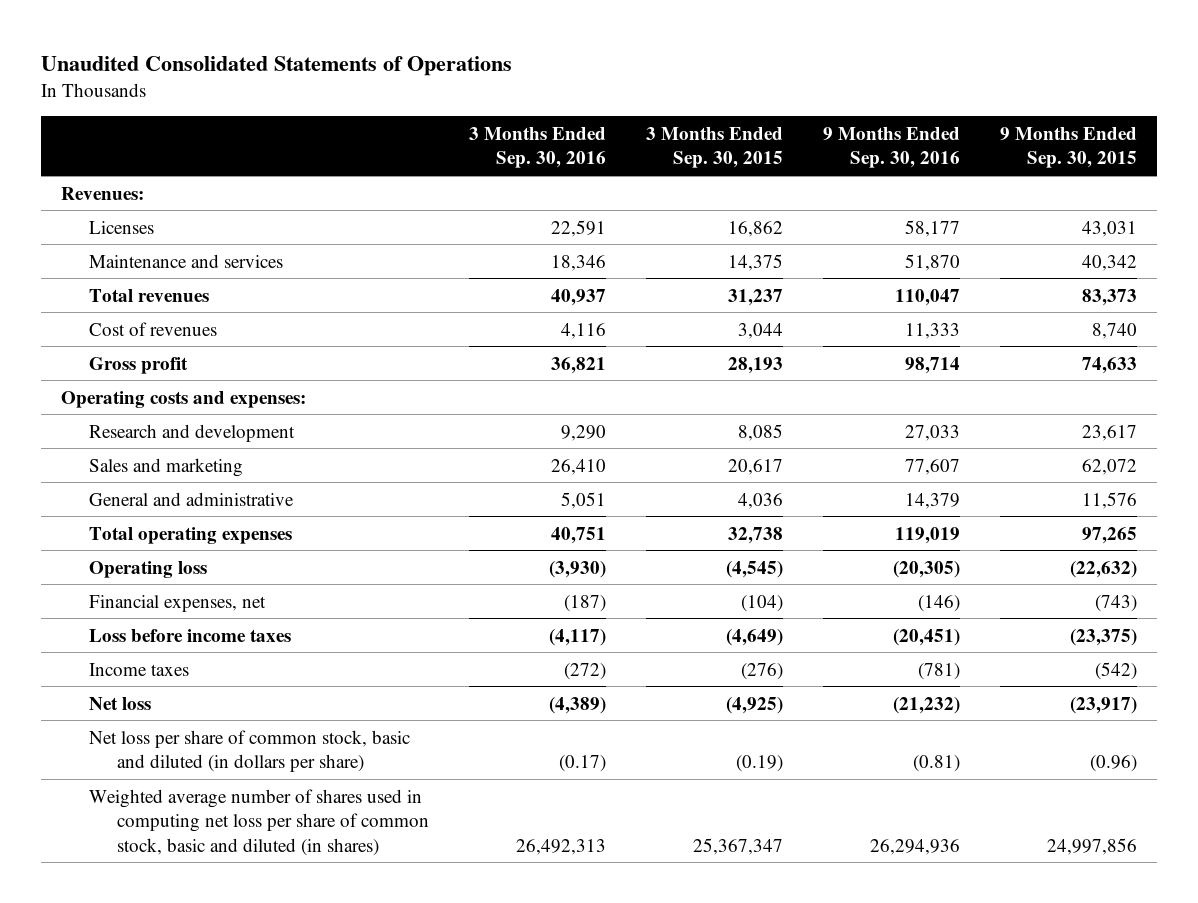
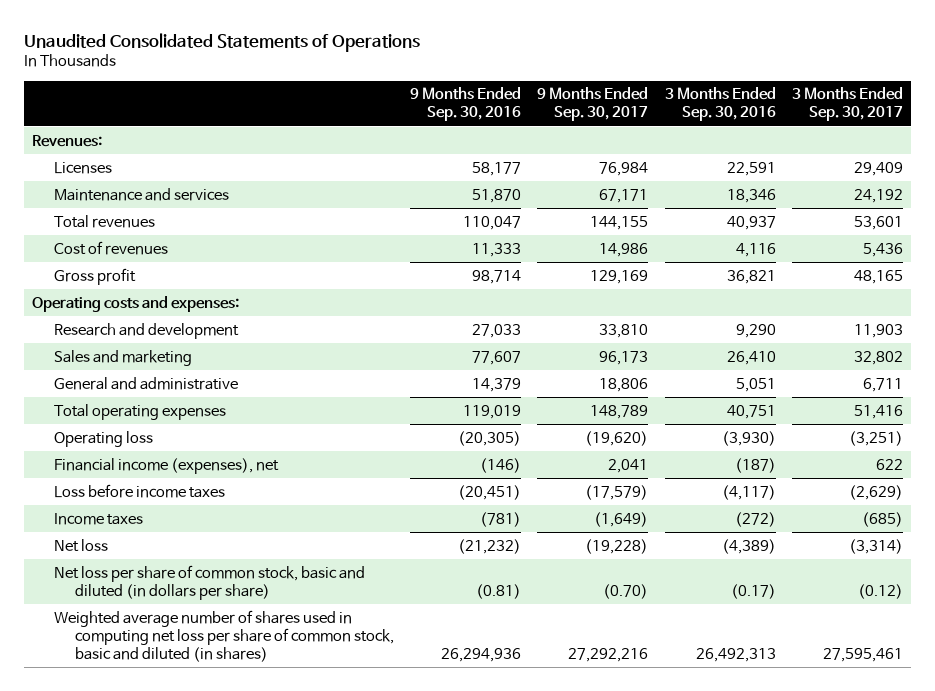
- | 3 Months Ended Sep. 30, 2016 | 3 Months Ended Sep. 30, 2015 | 9 Months Ended Sep. 30, 2016 | 9 Months Ended Sep. 30, 2015
+ | 9 Months Ended Sep. 30, 2016 | 9 Months Ended Sep. 30, 2017 | 3 Months Ended Sep. 30, 2016 | 3 Months Ended Sep. 30, 2017
- Financial expenses, net | (187) | (104) | (146) | (743)
+ Financial income (expenses), net | (146) | 2,041 | (187) | 622

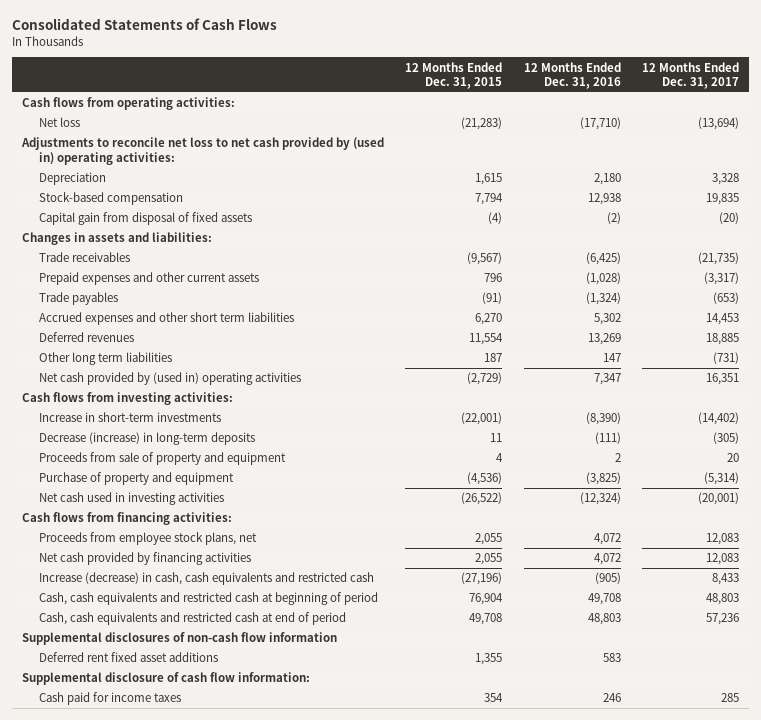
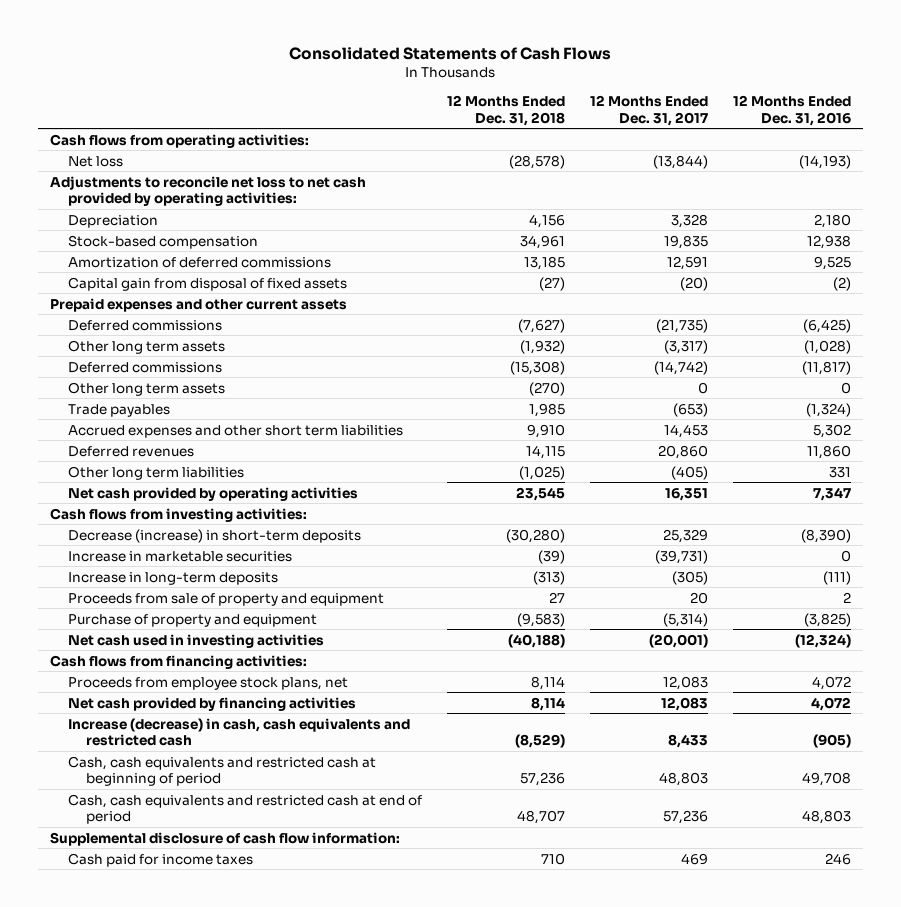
- | 12 Months Ended Dec. 31, 2015 | 12 Months Ended Dec. 31, 2016 | 12 Months Ended Dec. 31, 2017
+ | 12 Months Ended Dec. 31, 2018 | 12 Months Ended Dec. 31, 2017 | 12 Months Ended Dec. 31, 2016
- Net loss | (21,283) | (17,710) | (13,694)
- Adjustments to reconcile net loss to net cash provided by (used in) operating activities:
+ Net loss | (28,578) | (13,844) | (14,193)
+ Adjustments to reconcile net loss to net cash provided by operating activities:
+ Amortization of deferred commissions | 13,185 | 12,591 | 9,525
- Changes in assets and liabilities:
- Trade receivables | (9,567) | (6,425) | (21,735)
- Prepaid expenses and other current assets | 796 | (1,028) | (3,317)
+ Prepaid expenses and other current assets
+ Deferred commissions | (7,627) | (21,735) | (6,425)
+ Other long term assets | (1,932) | (3,317) | (1,028)
+ Deferred commissions | (15,308) | (14,742) | (11,817)
+ Other long term assets | (270) | 0 | 0
- Deferred revenues | 11,554 | 13,269 | 18,885
- Other long term liabilities | 187 | 147 | (731)
- Net cash provided by (used in) operating activities | (2,729) | 7,347 | 16,351
+ Deferred revenues | 14,115 | 20,860 | 11,860
+ Other long term liabilities | (1,025) | (405) | 331
+ Net cash provided by operating activities | 23,545 | 16,351 | 7,347
- Increase in short-term investments | (22,001) | (8,390) | (14,402)
- Decrease (increase) in long-term deposits | 11 | (111) | (305)
+ Decrease (increase) in short-term deposits | (30,280) | 25,329 | (8,390)
+ Increase in marketable securities | (39) | (39,731) | 0
+ Increase in long-term deposits | (313) | (305) | (111)
- Supplemental disclosures of non-cash flow information
- Deferred rent fixed asset additions | 1,355 | 583 |
- Cash paid for income taxes | 354 | 246 | 285
+ Cash paid for income taxes | 710 | 469 | 246

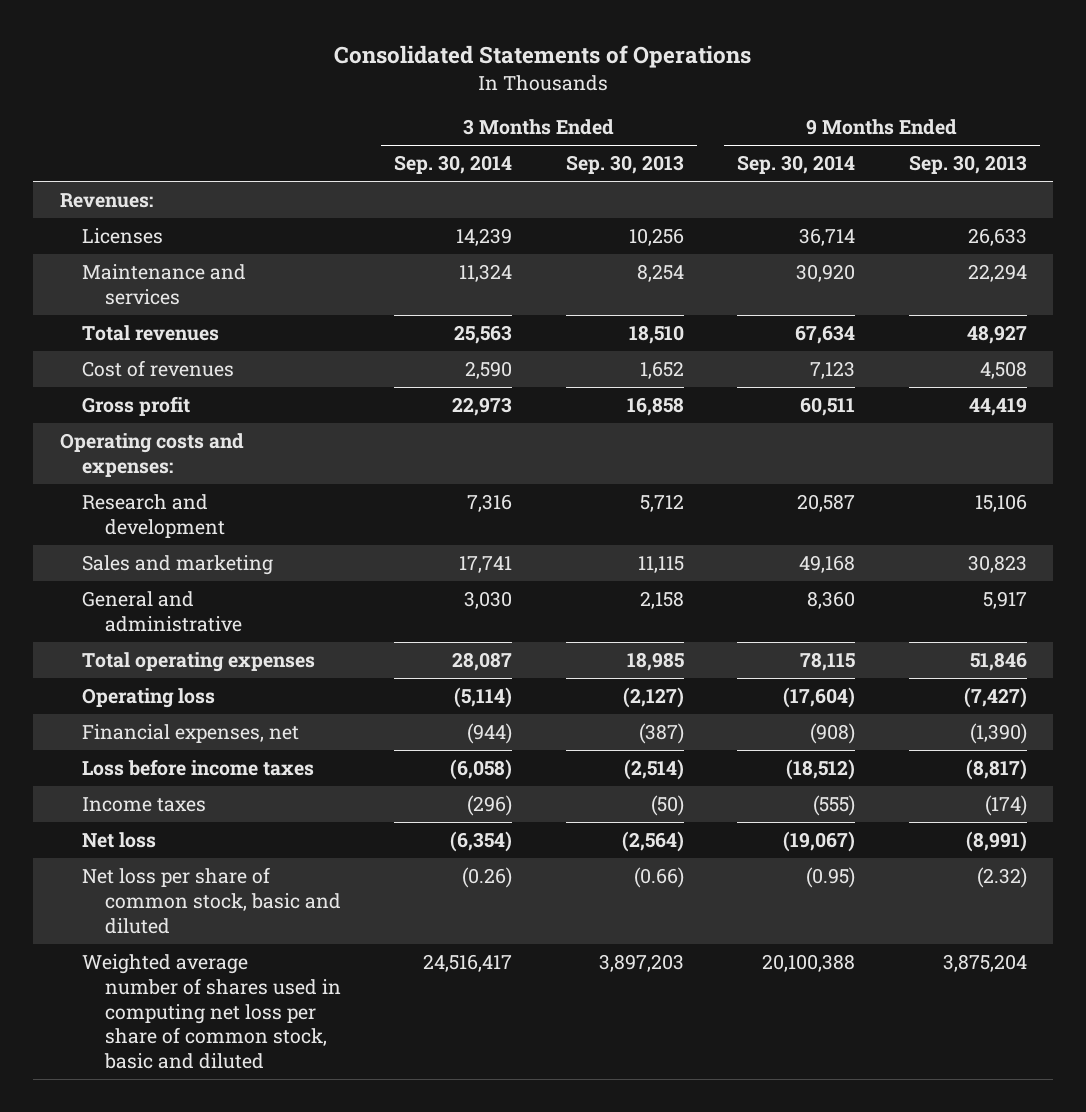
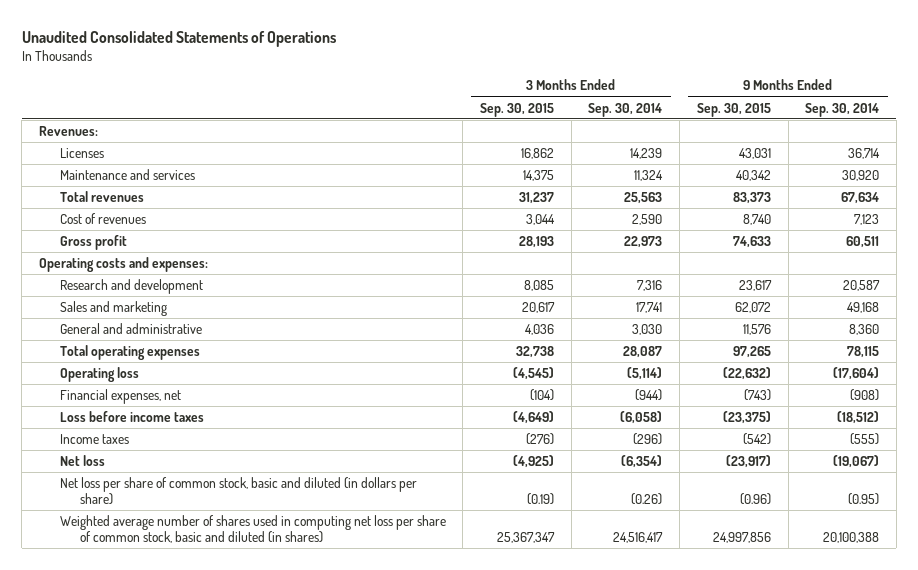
- Consolidated Statements of Operations
+ Unaudited Consolidated Statements of Operations
- | 3 Months Ended Sep. 30, 2014 | 3 Months Ended Sep. 30, 2013 | 9 Months Ended Sep. 30, 2014 | 9 Months Ended Sep. 30, 2013
+ | 3 Months Ended Sep. 30, 2015 | 3 Months Ended Sep. 30, 2014 | 9 Months Ended Sep. 30, 2015 | 9 Months Ended Sep. 30, 2014
- Net loss per share of common stock, basic and diluted | (0.26) | (0.66) | (0.95) | (2.32)
- Weighted average number of shares used in computing net loss per share of common stock, basic and diluted | 24,516,417 | 3,897,203 | 20,100,388 | 3,875,204
+ Net loss per share of common stock, basic and diluted (in dollars per share) | (0.19) | (0.26) | (0.96) | (0.95)
+ Weighted average number of shares used in computing net loss per share of common stock, basic and diluted (in shares) | 25,367,347 | 24,516,417 | 24,997,856 | 20,100,388

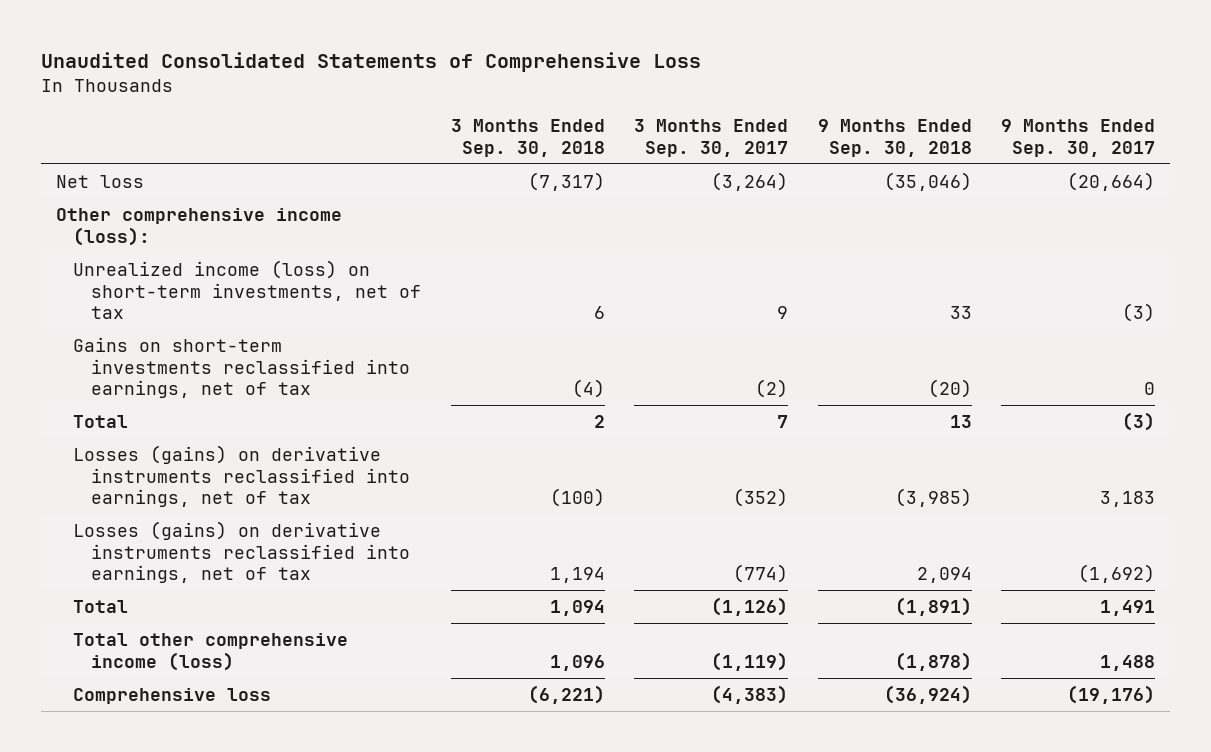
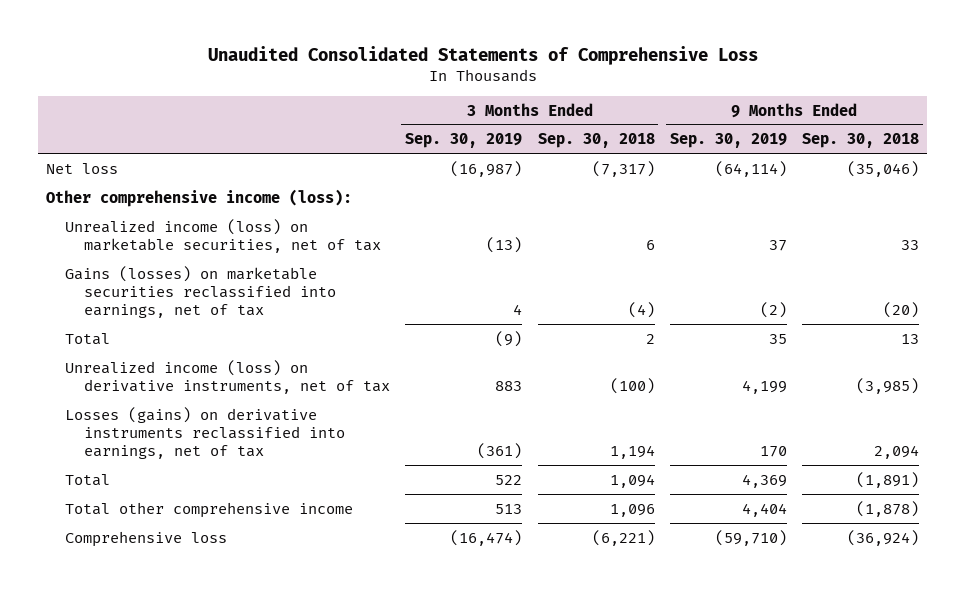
- | 3 Months Ended Sep. 30, 2018 | 3 Months Ended Sep. 30, 2017 | 9 Months Ended Sep. 30, 2018 | 9 Months Ended Sep. 30, 2017
+ | 3 Months Ended Sep. 30, 2019 | 3 Months Ended Sep. 30, 2018 | 9 Months Ended Sep. 30, 2019 | 9 Months Ended Sep. 30, 2018
- Unrealized income (loss) on short-term investments, net of tax | 6 | 9 | 33 | (3)
- Gains on short-term investments reclassified into earnings, net of tax | (4) | (2) | (20) | 0
+ Unrealized income (loss) on marketable securities, net of tax | (13) | 6 | 37 | 33
+ Gains (losses) on marketable securities reclassified into earnings, net of tax | 4 | (4) | (2) | (20)
- Losses (gains) on derivative instruments reclassified into earnings, net of tax | (100) | (352) | (3,985) | 3,183
+ Unrealized income (loss) on derivative instruments, net of tax | 883 | (100) | 4,199 | (3,985)
- Total other comprehensive income (loss) | 1,096 | (1,119) | (1,878) | 1,488
+ Total other comprehensive income | 513 | 1,096 | 4,404 | (1,878)

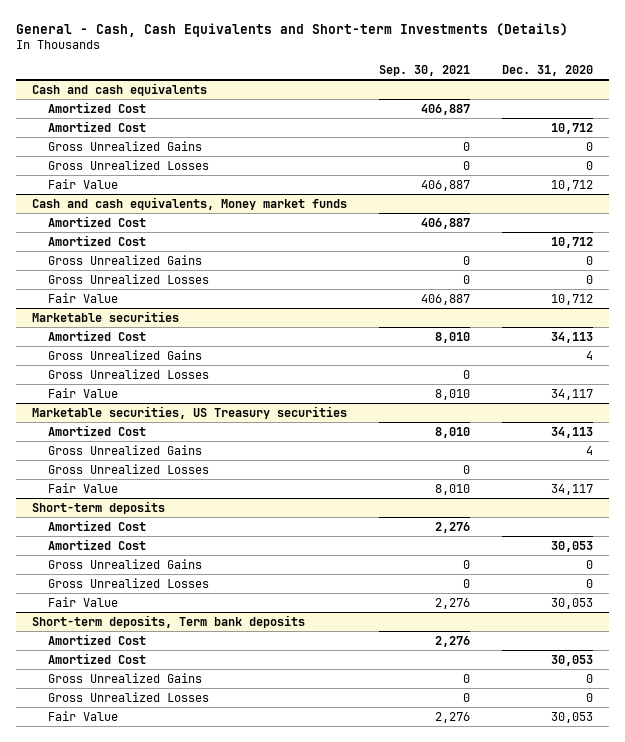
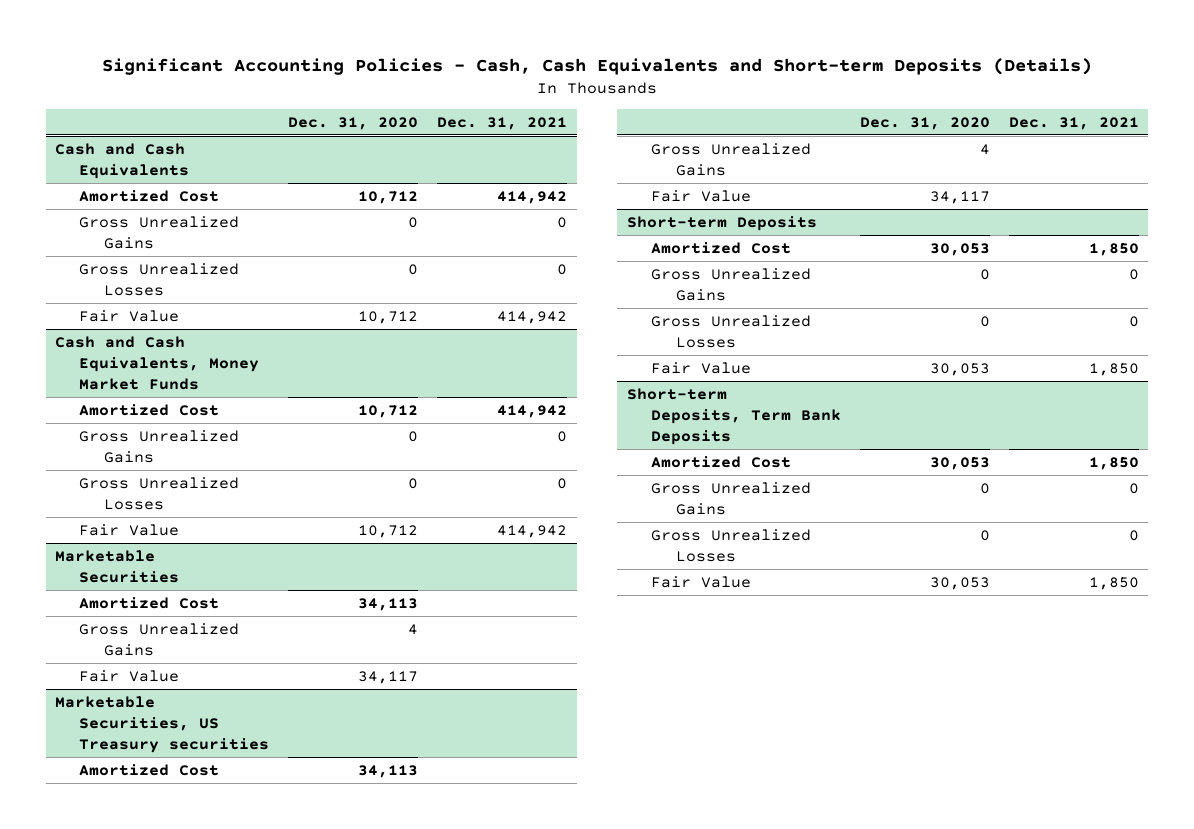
- General - Cash, Cash Equivalents and Short-term Investments (Details)
+ Significant Accounting Policies - Cash, Cash Equivalents and Short-term Deposits (Details)
- | Sep. 30, 2021 | Dec. 31, 2020
+ | Dec. 31, 2020 | Dec. 31, 2021
- Cash and cash equivalents
- Amortized Cost | 406,887 |
+ Cash and Cash Equivalents
- Cash and cash equivalents, Money market funds
- Amortized Cost | 406,887 |
+ Cash and Cash Equivalents, Money Market Funds
- Marketable securities
+ Marketable Securities
- Gross Unrealized Losses | 0 |
- Marketable securities, US Treasury securities
+ Marketable Securities, US Treasury securities
- Gross Unrealized Losses | 0 |
- Short-term deposits
- Amortized Cost | 2,276 |
+ Short-term Deposits
- Short-term deposits, Term bank deposits
- Amortized Cost | 2,276 |
+ Short-term Deposits, Term Bank Deposits

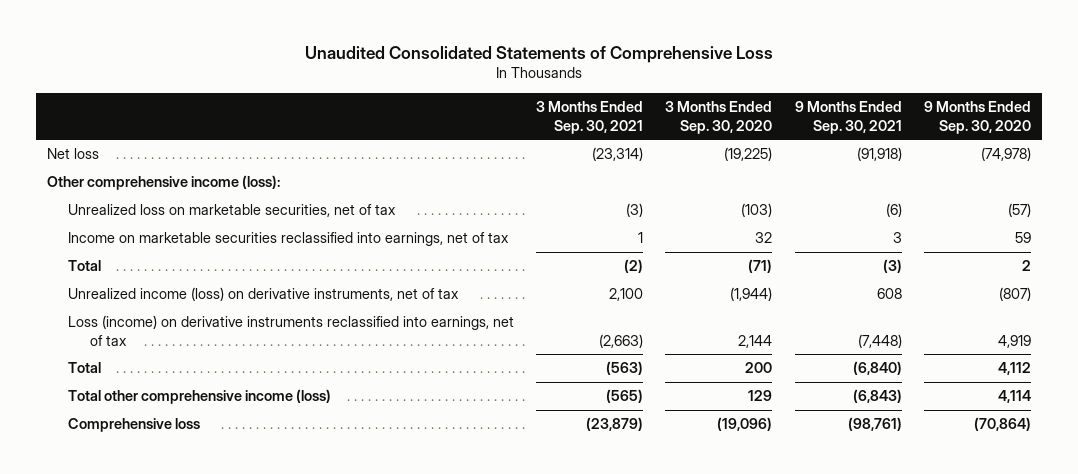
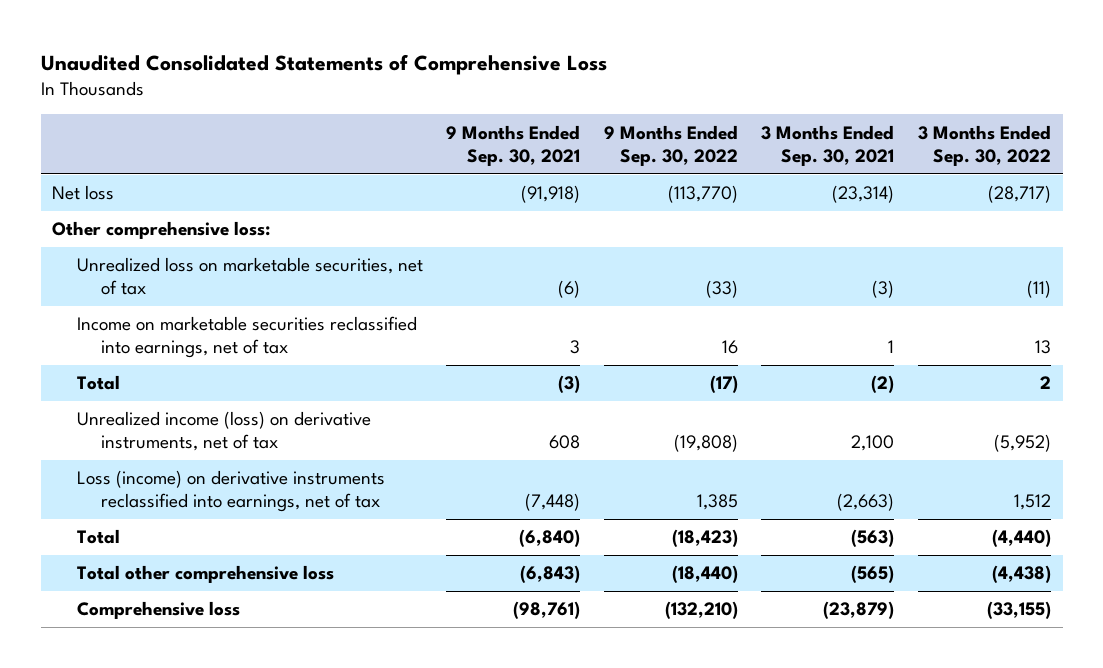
- | 3 Months Ended Sep. 30, 2021 | 3 Months Ended Sep. 30, 2020 | 9 Months Ended Sep. 30, 2021 | 9 Months Ended Sep. 30, 2020
+ | 9 Months Ended Sep. 30, 2021 | 9 Months Ended Sep. 30, 2022 | 3 Months Ended Sep. 30, 2021 | 3 Months Ended Sep. 30, 2022
- Other comprehensive income (loss):
+ Other comprehensive loss:
- Total other comprehensive income (loss) | (565) | 129 | (6,843) | 4,114
+ Total other comprehensive loss | (6,843) | (18,440) | (565) | (4,438)

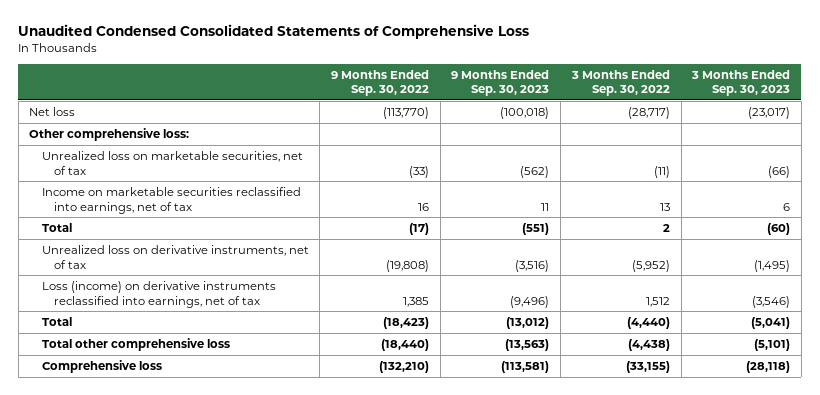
- Unaudited Consolidated Statements of Comprehensive Loss
+ Unaudited Condensed Consolidated Statements of Comprehensive Loss
- | 9 Months Ended Sep. 30, 2021 | 9 Months Ended Sep. 30, 2022 | 3 Months Ended Sep. 30, 2021 | 3 Months Ended Sep. 30, 2022
+ | 9 Months Ended Sep. 30, 2022 | 9 Months Ended Sep. 30, 2023 | 3 Months Ended Sep. 30, 2022 | 3 Months Ended Sep. 30, 2023
- Unrealized income (loss) on derivative instruments, net of tax | 608 | (19,808) | 2,100 | (5,952)
+ Unrealized loss on derivative instruments, net of tax | (19,808) | (3,516) | (5,952) | (1,495)

